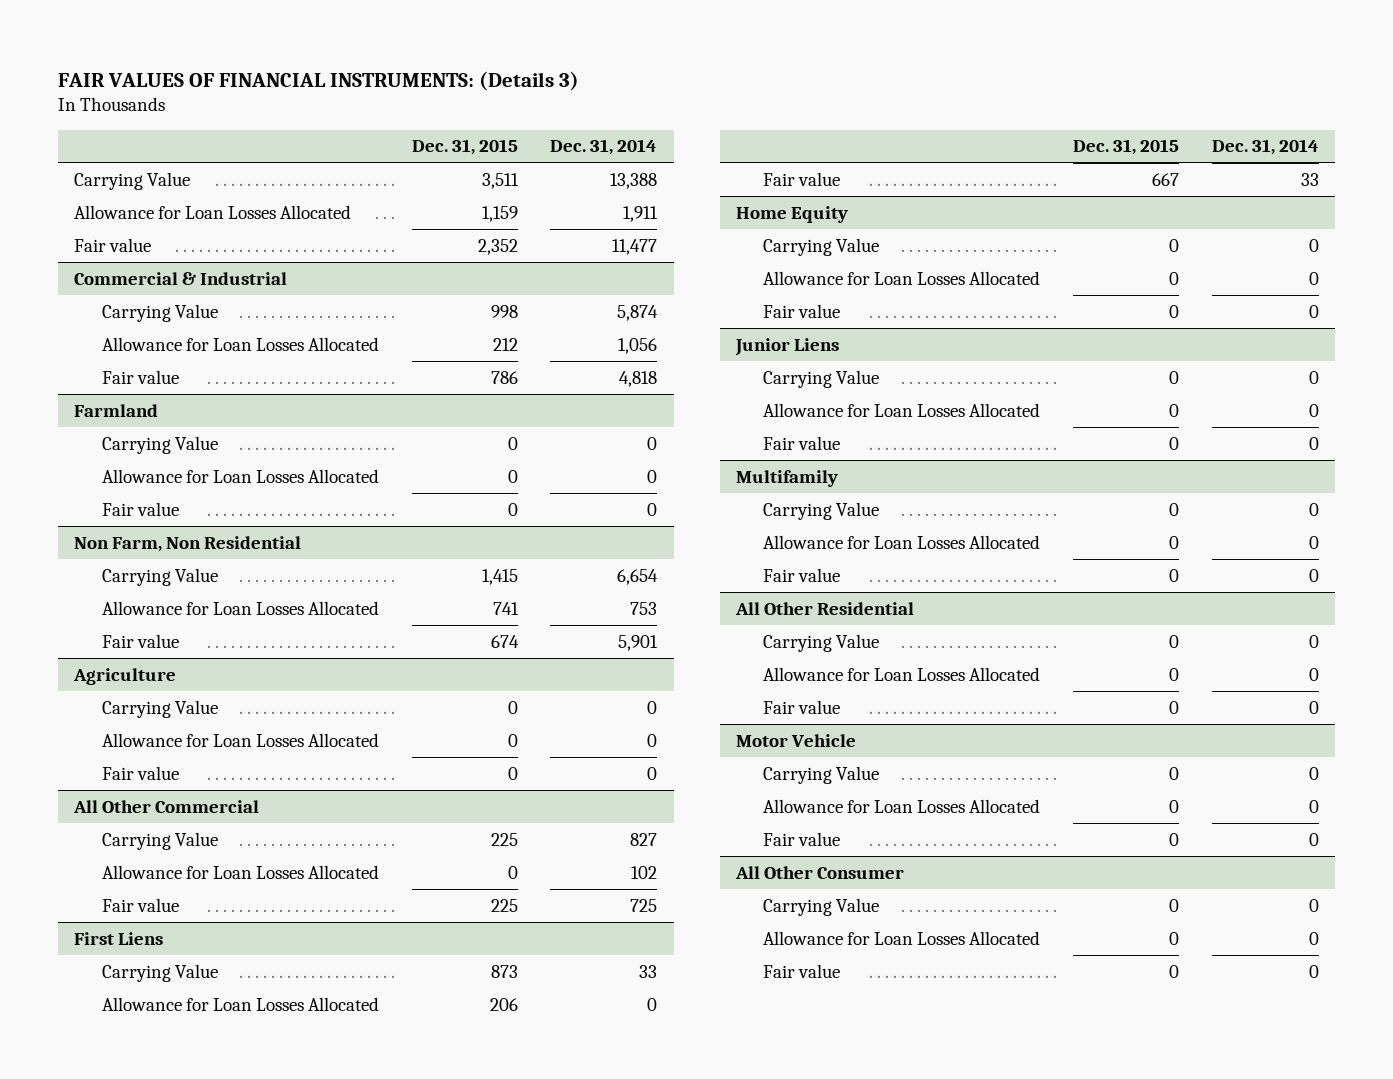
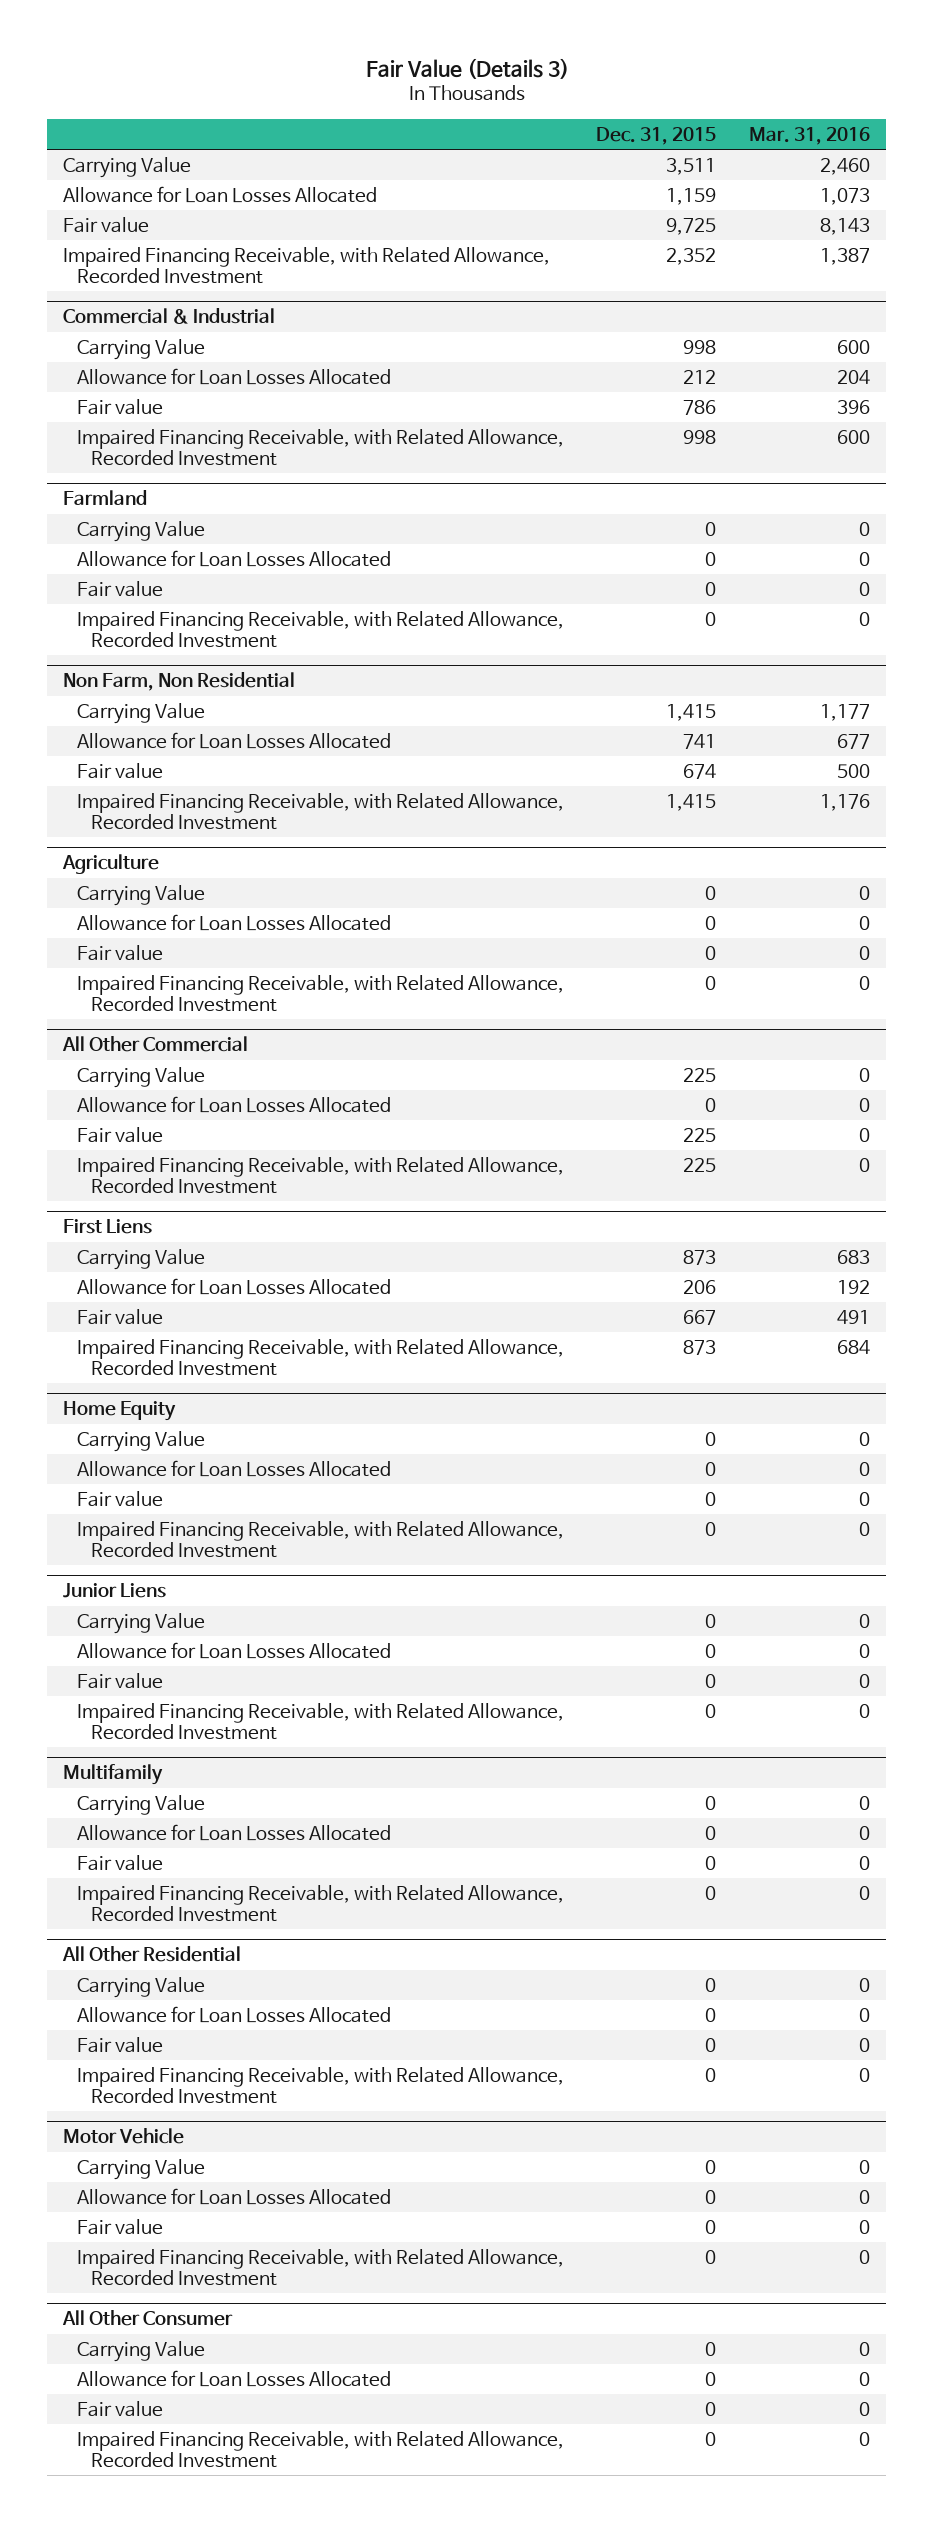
- FAIR VALUES OF FINANCIAL INSTRUMENTS: (Details 3)
+ Fair Value (Details 3)
- | Dec. 31, 2015 | Dec. 31, 2014
+ | Dec. 31, 2015 | Mar. 31, 2016
- Fair value | 2,352 | 11,477
+ Fair value | 9,725 | 8,143
+ Impaired Financing Receivable, with Related Allowance, Recorded Investment | 2,352 | 1,387
@ Commercial & Industrial
+ Impaired Financing Receivable, with Related Allowance, Recorded Investment | 998 | 600
@ Farmland
+ Impaired Financing Receivable, with Related Allowance, Recorded Investment | 0 | 0
@ Non Farm, Non Residential
+ Impaired Financing Receivable, with Related Allowance, Recorded Investment | 1,415 | 1,176
@ Agriculture
+ Impaired Financing Receivable, with Related Allowance, Recorded Investment | 0 | 0
@ All Other Commercial
+ Impaired Financing Receivable, with Related Allowance, Recorded Investment | 225 | 0
@ First Liens
+ Impaired Financing Receivable, with Related Allowance, Recorded Investment | 873 | 684
@ Home Equity
+ Impaired Financing Receivable, with Related Allowance, Recorded Investment | 0 | 0
@ Junior Liens
+ Impaired Financing Receivable, with Related Allowance, Recorded Investment | 0 | 0
@ Multifamily
+ Impaired Financing Receivable, with Related Allowance, Recorded Investment | 0 | 0
@ All Other Residential
+ Impaired Financing Receivable, with Related Allowance, Recorded Investment | 0 | 0
@ Motor Vehicle
+ Impaired Financing Receivable, with Related Allowance, Recorded Investment | 0 | 0
@ All Other Consumer
+ Impaired Financing Receivable, with Related Allowance, Recorded Investment | 0 | 0

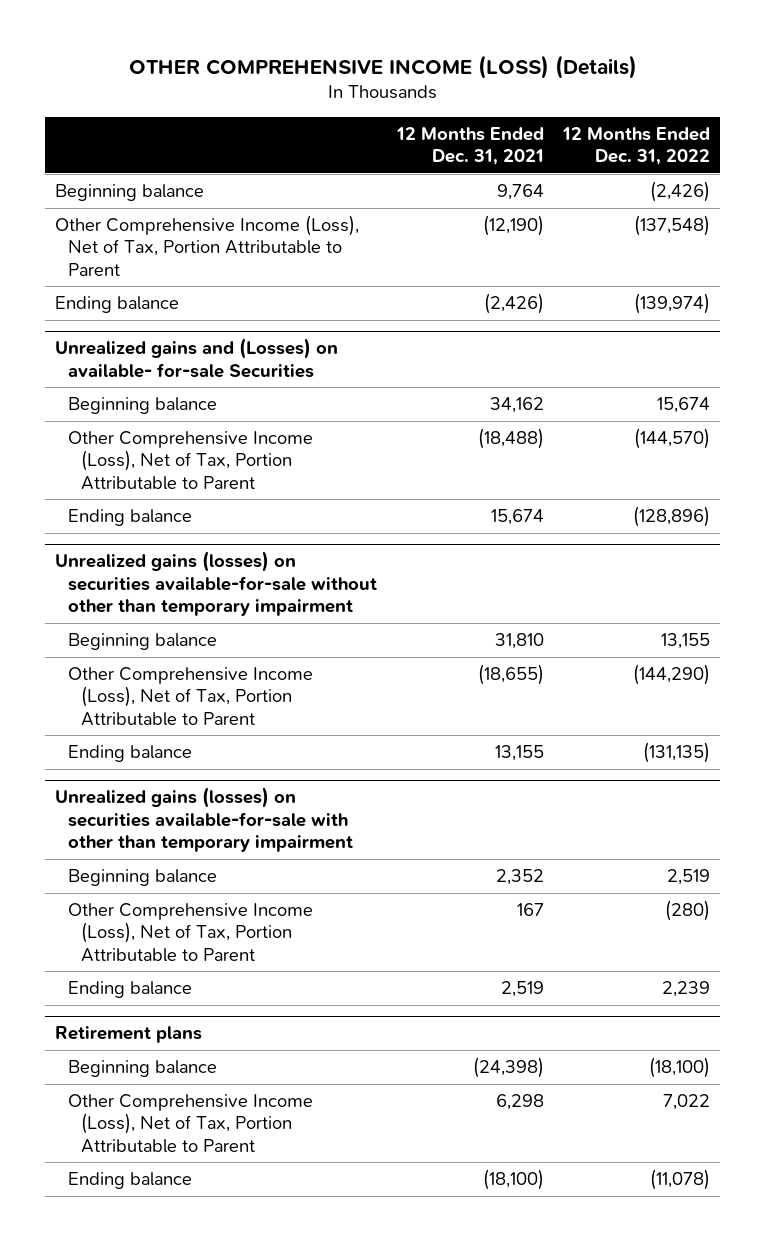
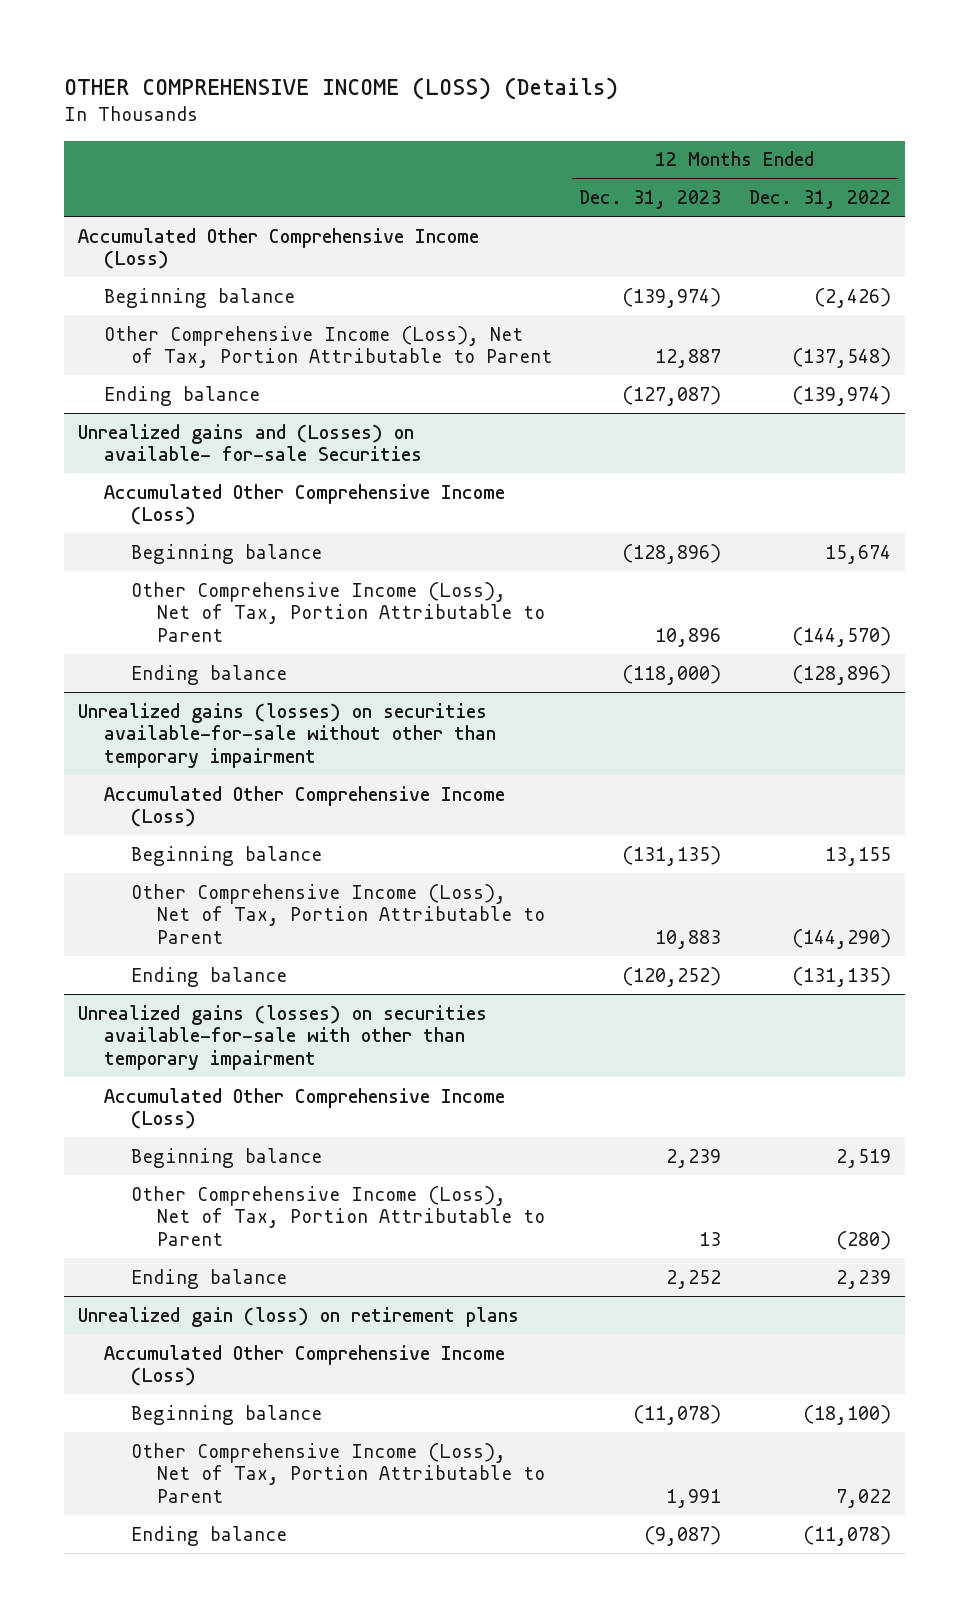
- | 12 Months Ended Dec. 31, 2021 | 12 Months Ended Dec. 31, 2022
+ | 12 Months Ended Dec. 31, 2023 | 12 Months Ended Dec. 31, 2022
+ Accumulated Other Comprehensive Income (Loss)
@ Unrealized gains and (Losses) on available- for-sale Securities
+ Accumulated Other Comprehensive Income (Loss)
@ Unrealized gains (losses) on securities available-for-sale without other than temporary impairment
+ Accumulated Other Comprehensive Income (Loss)
@ Unrealized gains (losses) on securities available-for-sale with other than temporary impairment
+ Accumulated Other Comprehensive Income (Loss)
- Retirement plans
+ Unrealized gain (loss) on retirement plans
+ Accumulated Other Comprehensive Income (Loss)

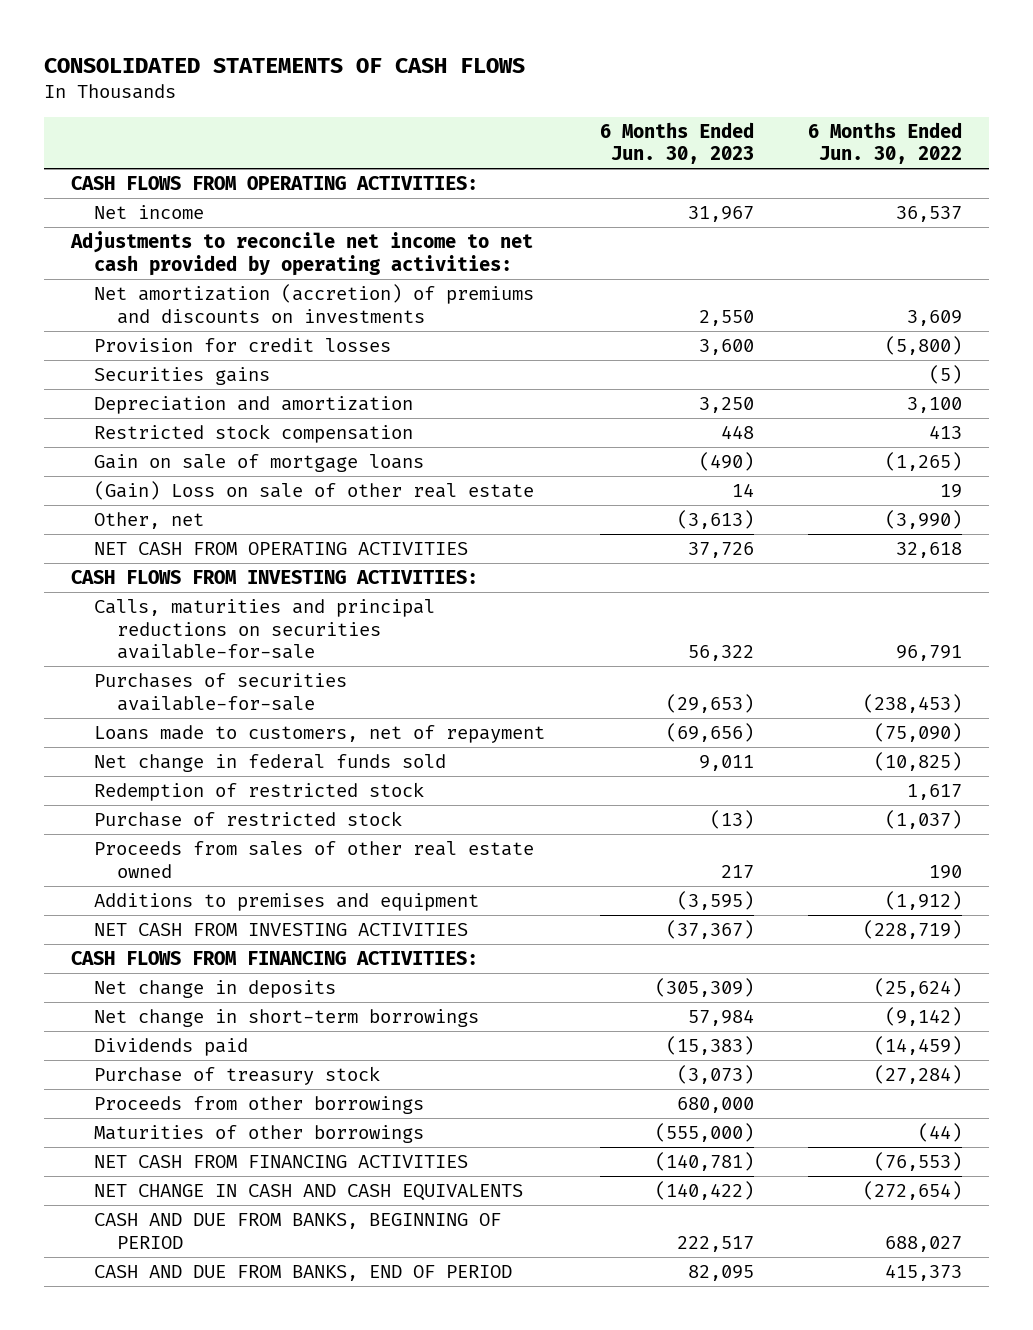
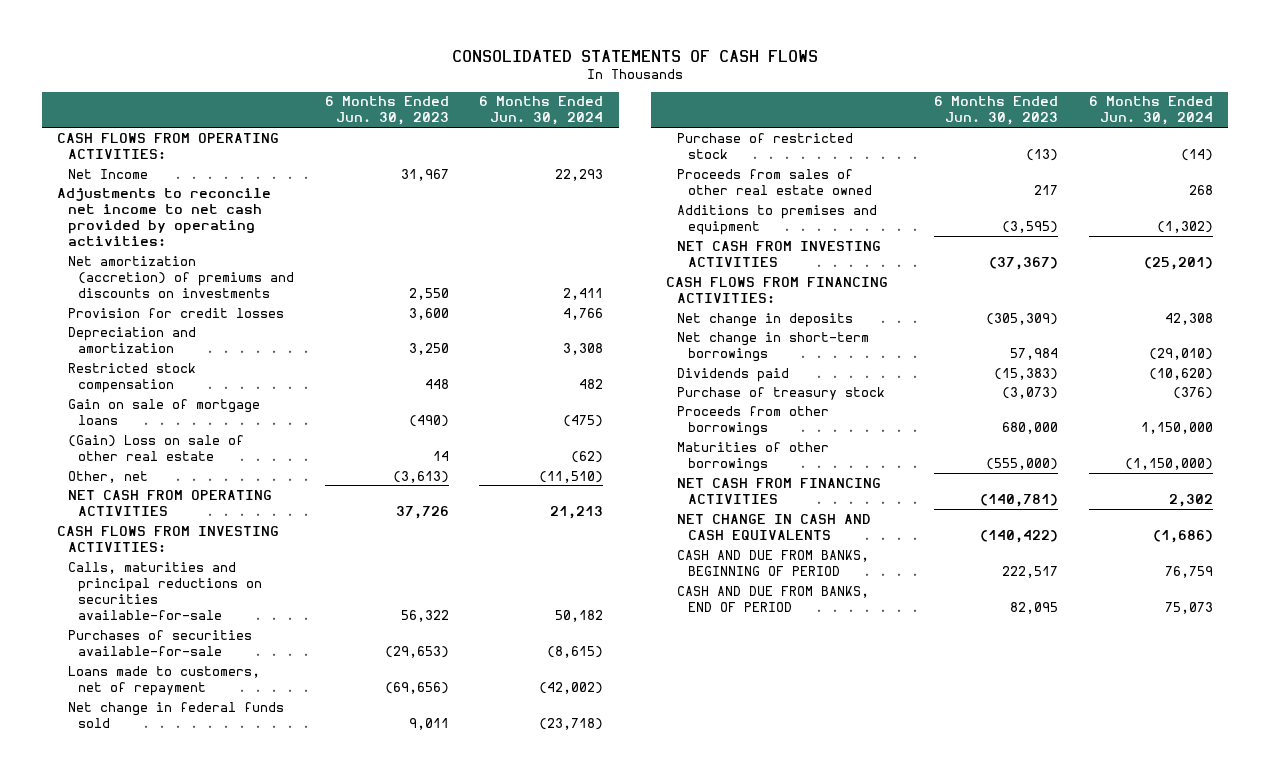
- | 6 Months Ended Jun. 30, 2023 | 6 Months Ended Jun. 30, 2022
+ | 6 Months Ended Jun. 30, 2023 | 6 Months Ended Jun. 30, 2024
- Net income | 31,967 | 36,537
+ Net Income | 31,967 | 22,293
- Securities gains | | (5)
- Redemption of restricted stock | | 1,617

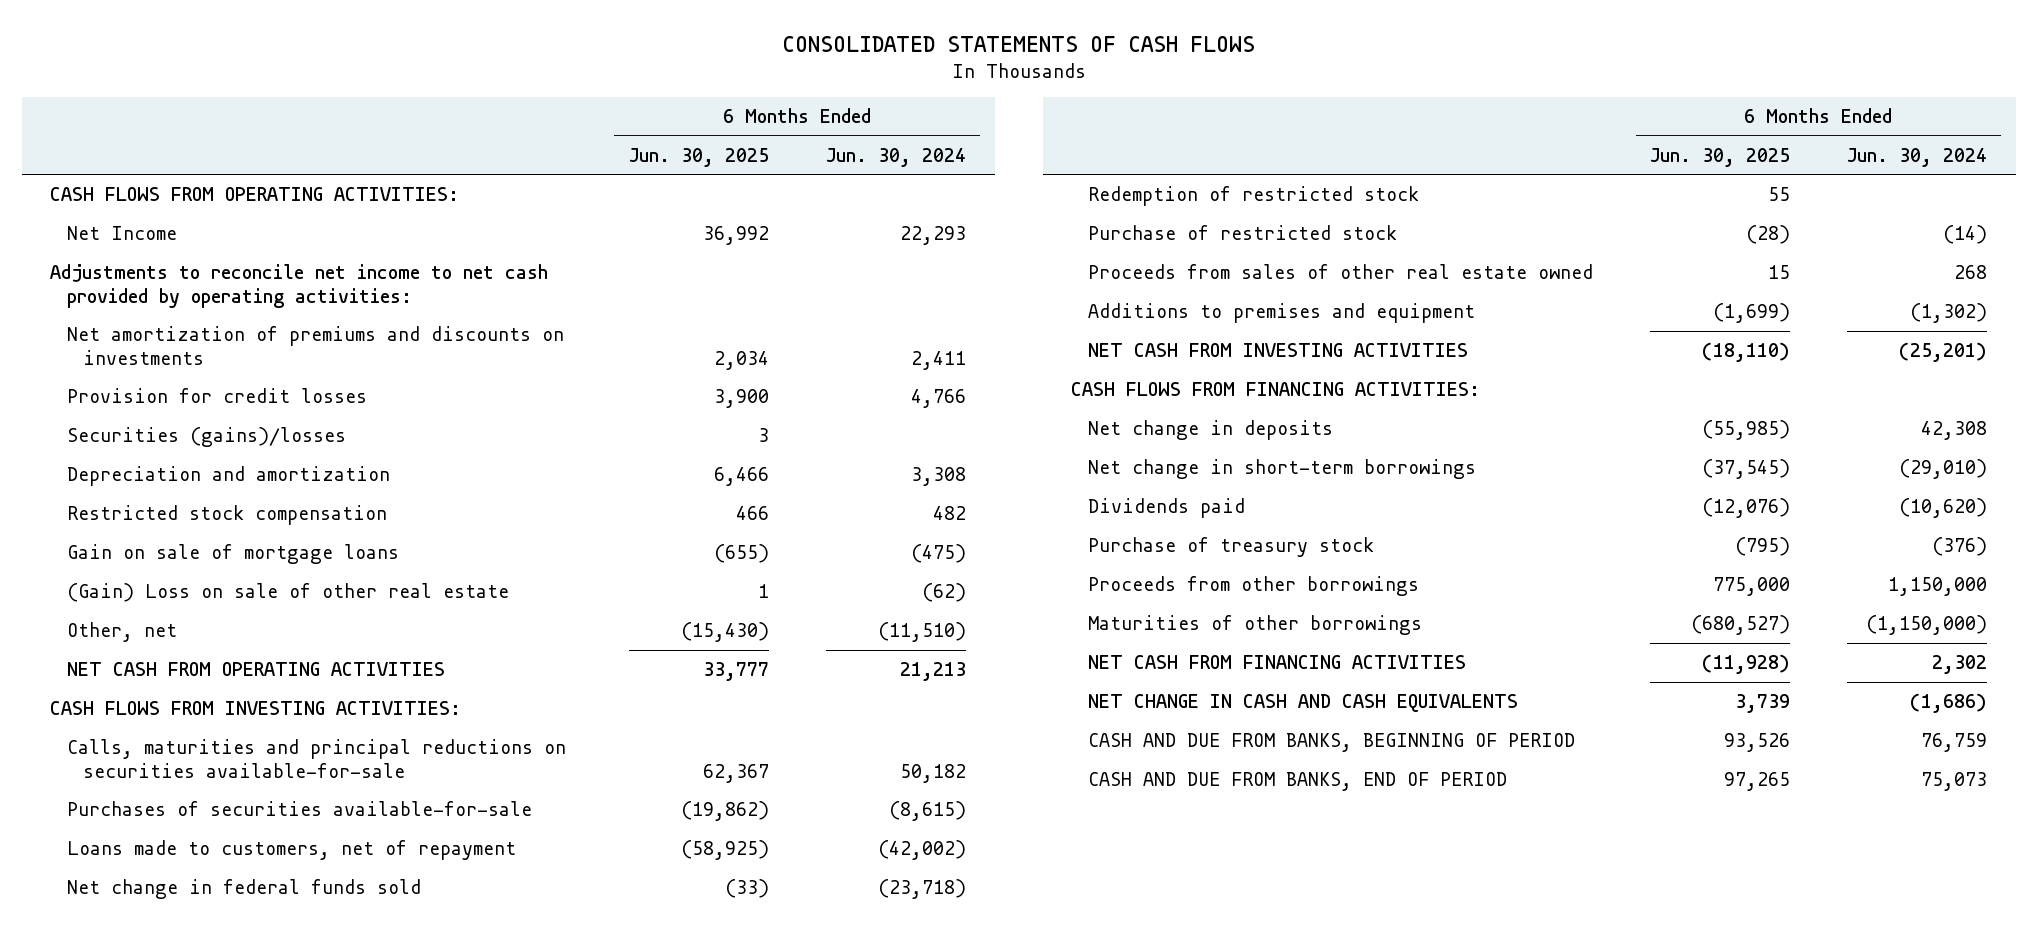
- | 6 Months Ended Jun. 30, 2023 | 6 Months Ended Jun. 30, 2024
+ | 6 Months Ended Jun. 30, 2025 | 6 Months Ended Jun. 30, 2024
- Net amortization (accretion) of premiums and discounts on investments | 2,550 | 2,411
+ Net amortization of premiums and discounts on investments | 2,034 | 2,411
+ Securities (gains)/losses | 3 |
+ Redemption of restricted stock | 55 |

